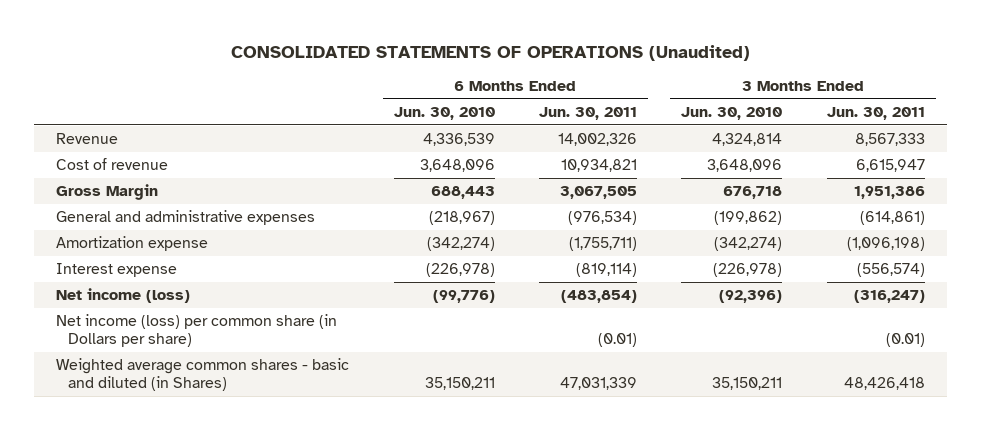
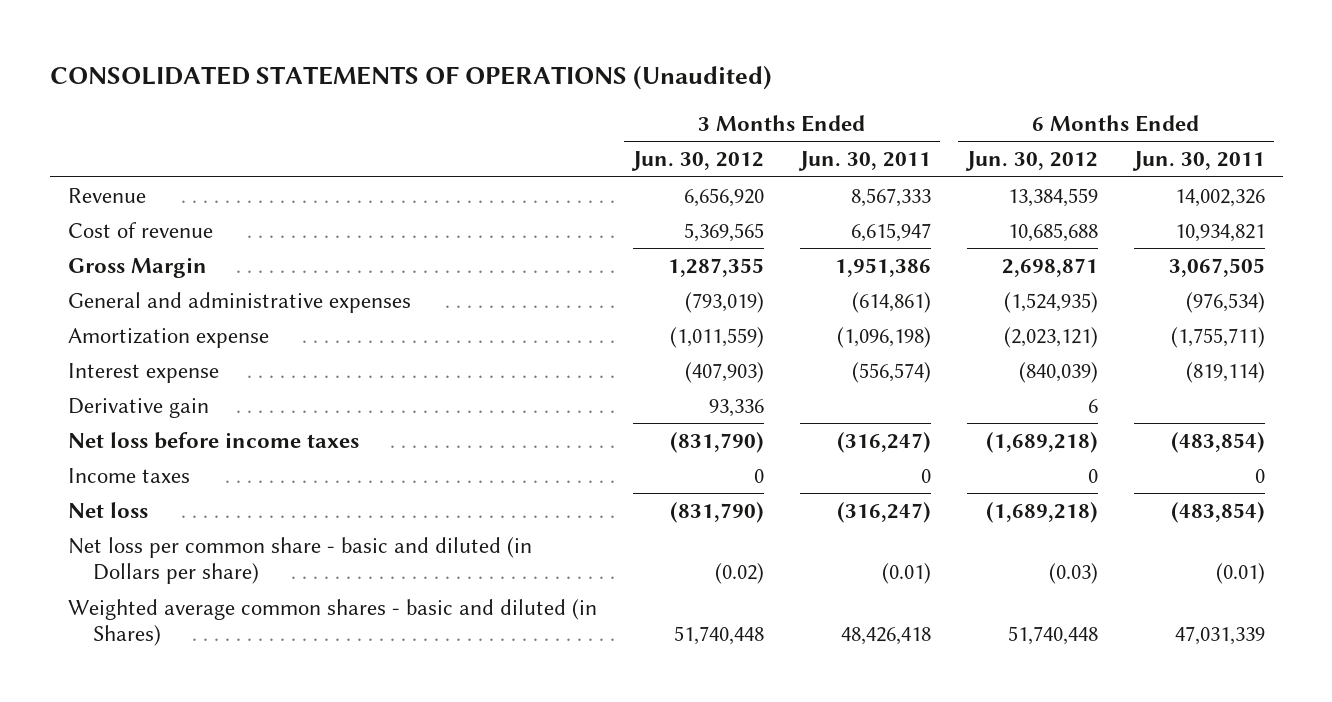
- | 6 Months Ended Jun. 30, 2010 | 6 Months Ended Jun. 30, 2011 | 3 Months Ended Jun. 30, 2010 | 3 Months Ended Jun. 30, 2011
+ | 3 Months Ended Jun. 30, 2012 | 3 Months Ended Jun. 30, 2011 | 6 Months Ended Jun. 30, 2012 | 6 Months Ended Jun. 30, 2011
- Net income (loss) | (99,776) | (483,854) | (92,396) | (316,247)
- Net income (loss) per common share (in Dollars per share) | | (0.01) | | (0.01)
+ Derivative gain | 93,336 | | 6 |
+ Net loss before income taxes | (831,790) | (316,247) | (1,689,218) | (483,854)
+ Income taxes | 0 | 0 | 0 | 0
+ Net loss | (831,790) | (316,247) | (1,689,218) | (483,854)
+ Net loss per common share - basic and diluted (in Dollars per share) | (0.02) | (0.01) | (0.03) | (0.01)

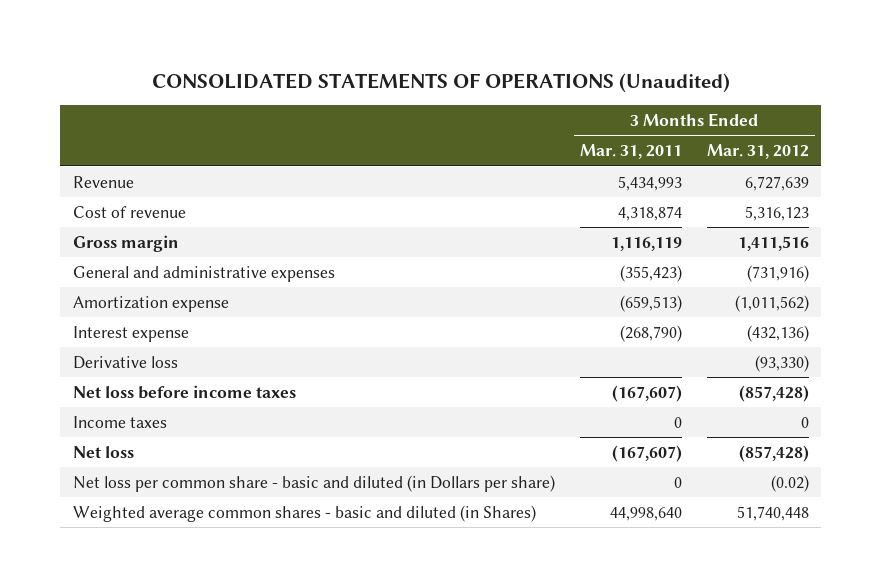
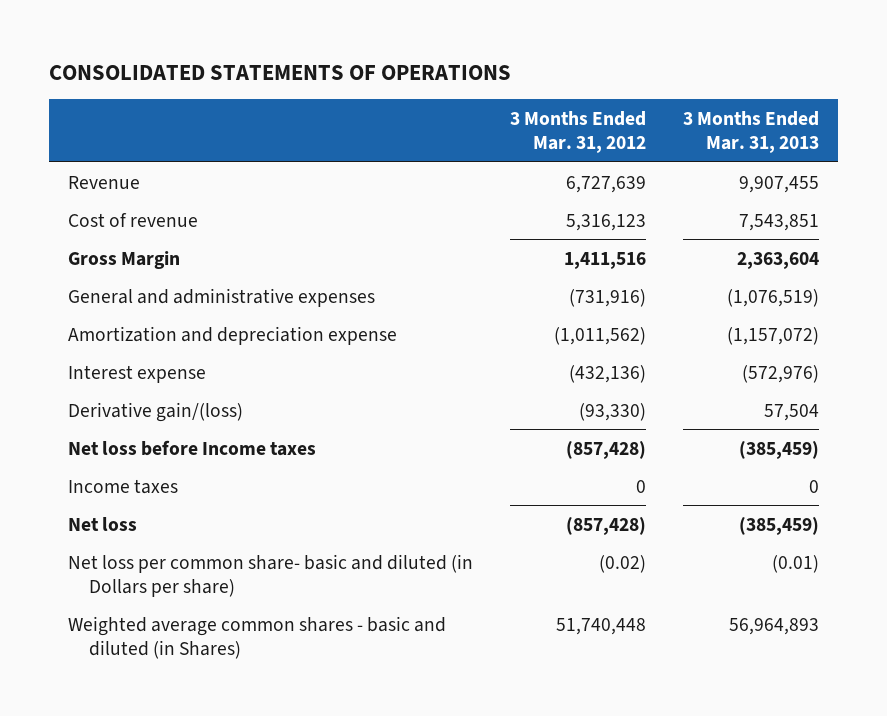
- CONSOLIDATED STATEMENTS OF OPERATIONS (Unaudited)
+ CONSOLIDATED STATEMENTS OF OPERATIONS
- | 3 Months Ended Mar. 31, 2011 | 3 Months Ended Mar. 31, 2012
+ | 3 Months Ended Mar. 31, 2012 | 3 Months Ended Mar. 31, 2013
- Gross margin | 1,116,119 | 1,411,516
+ Gross Margin | 1,411,516 | 2,363,604
- Amortization expense | (659,513) | (1,011,562)
+ Amortization and depreciation expense | (1,011,562) | (1,157,072)
- Derivative loss | | (93,330)
- Net loss before income taxes | (167,607) | (857,428)
+ Derivative gain/(loss) | (93,330) | 57,504
+ Net loss before Income taxes | (857,428) | (385,459)
- Net loss per common share - basic and diluted (in Dollars per share) | 0 | (0.02)
+ Net loss per common share- basic and diluted (in Dollars per share) | (0.02) | (0.01)

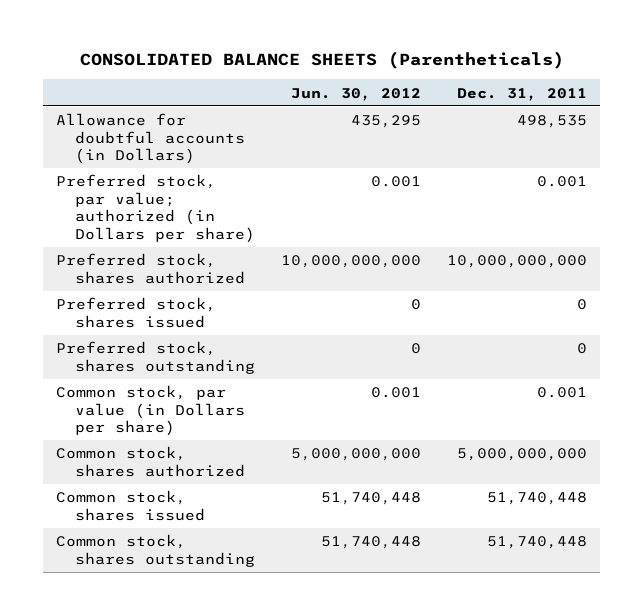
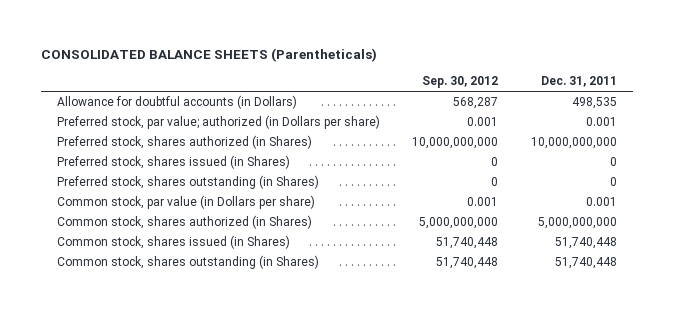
- | Jun. 30, 2012 | Dec. 31, 2011
+ | Sep. 30, 2012 | Dec. 31, 2011
- Preferred stock, shares authorized | 10,000,000,000 | 10,000,000,000
- Preferred stock, shares issued | 0 | 0
- Preferred stock, shares outstanding | 0 | 0
+ Preferred stock, shares authorized (in Shares) | 10,000,000,000 | 10,000,000,000
+ Preferred stock, shares issued (in Shares) | 0 | 0
+ Preferred stock, shares outstanding (in Shares) | 0 | 0
- Common stock, shares authorized | 5,000,000,000 | 5,000,000,000
- Common stock, shares issued | 51,740,448 | 51,740,448
- Common stock, shares outstanding | 51,740,448 | 51,740,448
+ Common stock, shares authorized (in Shares) | 5,000,000,000 | 5,000,000,000
+ Common stock, shares issued (in Shares) | 51,740,448 | 51,740,448
+ Common stock, shares outstanding (in Shares) | 51,740,448 | 51,740,448

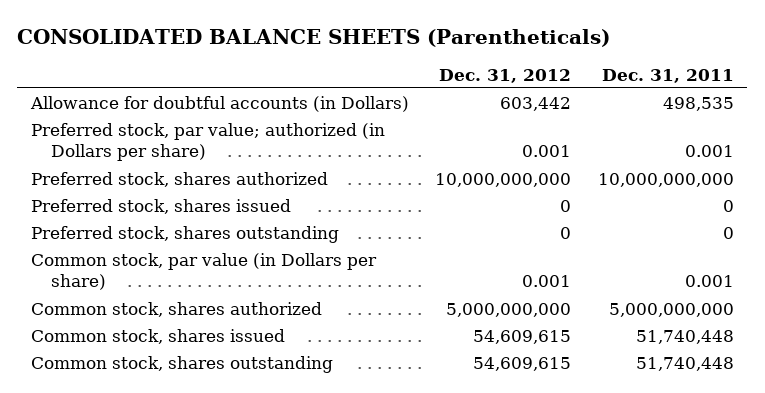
- | Sep. 30, 2012 | Dec. 31, 2011
+ | Dec. 31, 2012 | Dec. 31, 2011
- Preferred stock, shares authorized (in Shares) | 10,000,000,000 | 10,000,000,000
- Preferred stock, shares issued (in Shares) | 0 | 0
- Preferred stock, shares outstanding (in Shares) | 0 | 0
+ Preferred stock, shares authorized | 10,000,000,000 | 10,000,000,000
+ Preferred stock, shares issued | 0 | 0
+ Preferred stock, shares outstanding | 0 | 0
- Common stock, shares authorized (in Shares) | 5,000,000,000 | 5,000,000,000
- Common stock, shares issued (in Shares) | 51,740,448 | 51,740,448
- Common stock, shares outstanding (in Shares) | 51,740,448 | 51,740,448
+ Common stock, shares authorized | 5,000,000,000 | 5,000,000,000
+ Common stock, shares issued | 54,609,615 | 51,740,448
+ Common stock, shares outstanding | 54,609,615 | 51,740,448

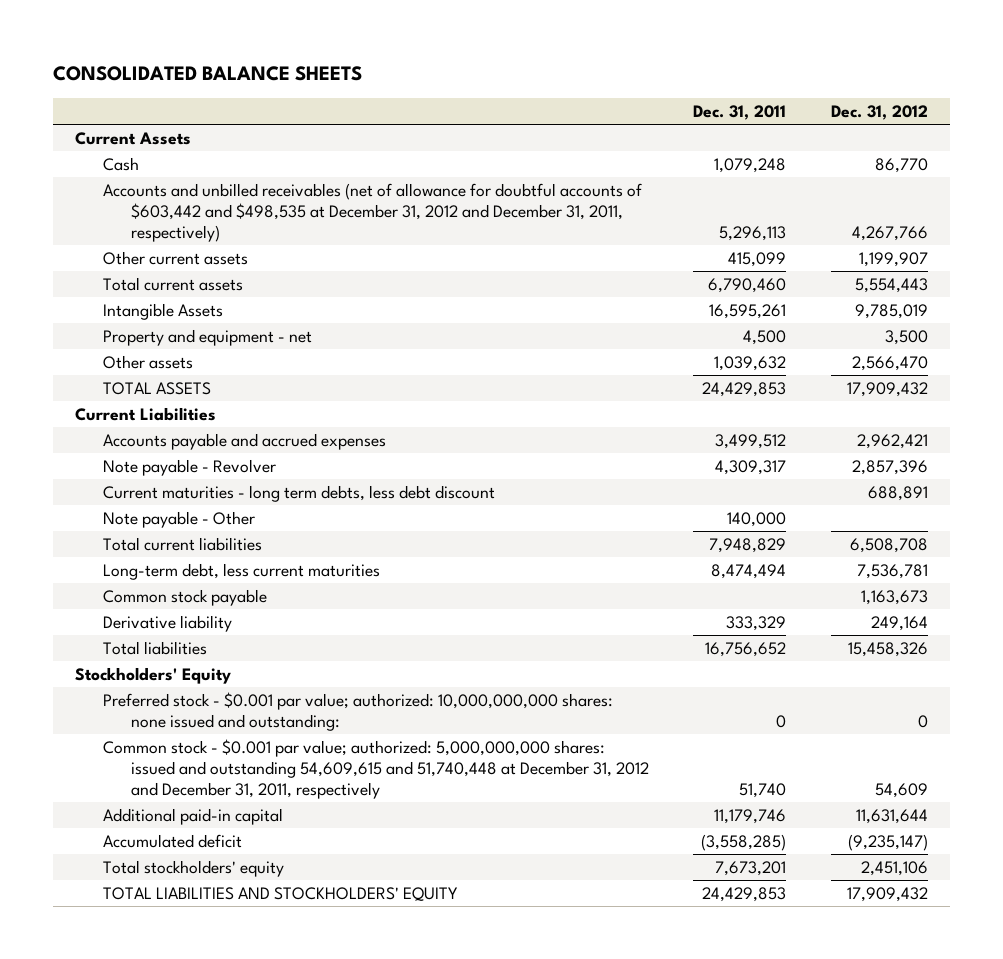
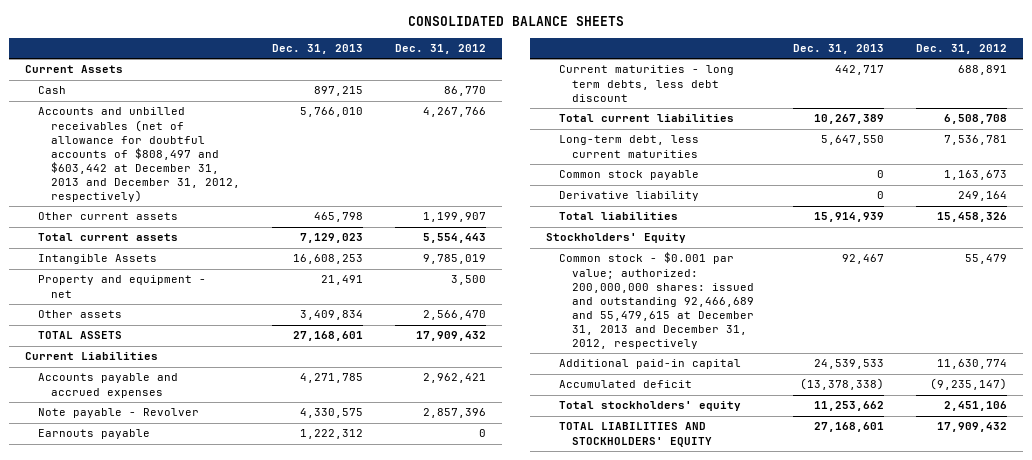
- | Dec. 31, 2011 | Dec. 31, 2012
+ | Dec. 31, 2013 | Dec. 31, 2012
- Accounts and unbilled receivables (net of allowance for doubtful accounts of $603,442 and $498,535 at December 31, 2012 and December 31, 2011, respectively) | 5,296,113 | 4,267,766
+ Accounts and unbilled receivables (net of allowance for doubtful accounts of $808,497 and $603,442 at December 31, 2013 and December 31, 2012, respectively) | 5,766,010 | 4,267,766
+ Earnouts payable | 1,222,312 | 0
- Note payable - Other | 140,000 |
- Preferred stock - $0.001 par value; authorized: 10,000,000,000 shares: none issued and outstanding: | 0 | 0
- Common stock - $0.001 par value; authorized: 5,000,000,000 shares: issued and outstanding 54,609,615 and 51,740,448 at December 31, 2012 and December 31, 2011, respectively | 51,740 | 54,609
- Additional paid-in capital | 11,179,746 | 11,631,644
+ Common stock - $0.001 par value; authorized: 200,000,000 shares: issued and outstanding 92,466,689 and 55,479,615 at December 31, 2013 and December 31, 2012, respectively | 92,467 | 55,479
+ Additional paid-in capital | 24,539,533 | 11,630,774

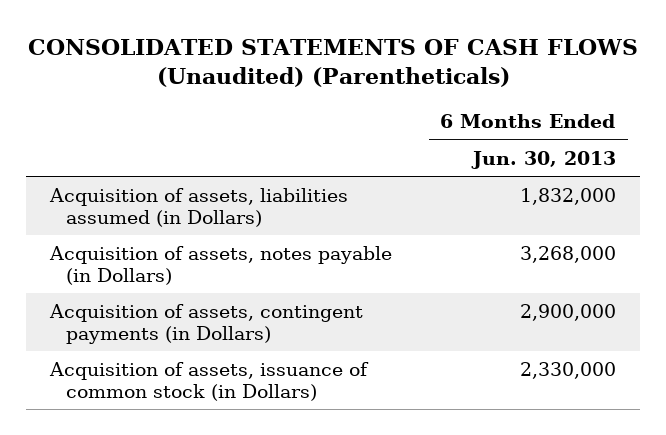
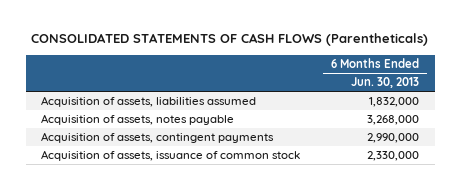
- CONSOLIDATED STATEMENTS OF CASH FLOWS (Unaudited) (Parentheticals)
+ CONSOLIDATED STATEMENTS OF CASH FLOWS (Parentheticals)
- Acquisition of assets, liabilities assumed (in Dollars) | 1,832,000
- Acquisition of assets, notes payable (in Dollars) | 3,268,000
- Acquisition of assets, contingent payments (in Dollars) | 2,900,000
- Acquisition of assets, issuance of common stock (in Dollars) | 2,330,000
+ Acquisition of assets, liabilities assumed | 1,832,000
+ Acquisition of assets, notes payable | 3,268,000
+ Acquisition of assets, contingent payments | 2,990,000
+ Acquisition of assets, issuance of common stock | 2,330,000

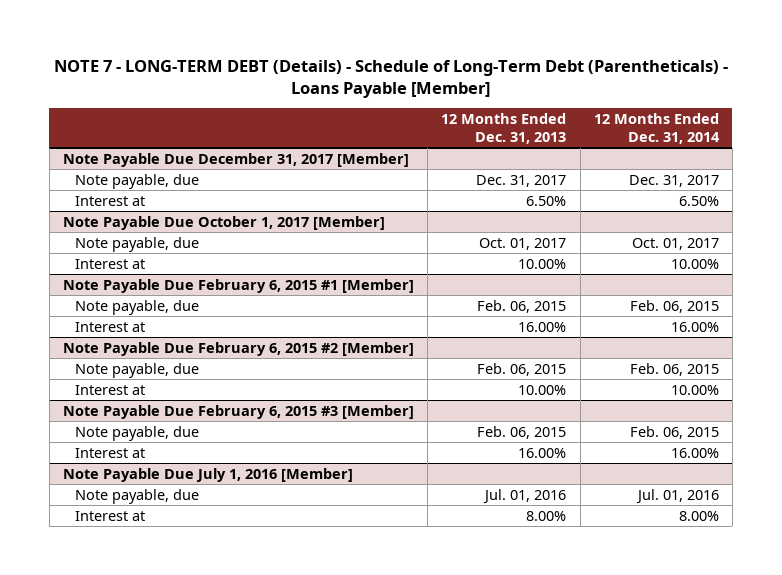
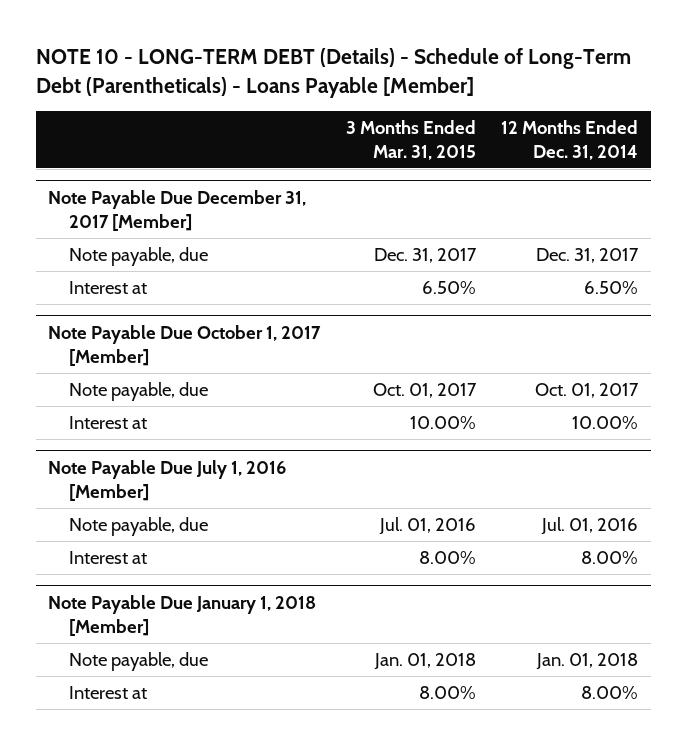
- NOTE 7 - LONG-TERM DEBT (Details) - Schedule of Long-Term Debt (Parentheticals) - Loans Payable [Member]
+ NOTE 10 - LONG-TERM DEBT (Details) - Schedule of Long-Term Debt (Parentheticals) - Loans Payable [Member]
- | 12 Months Ended Dec. 31, 2013 | 12 Months Ended Dec. 31, 2014
+ | 3 Months Ended Mar. 31, 2015 | 12 Months Ended Dec. 31, 2014
- Note Payable Due February 6, 2015 #1 [Member]
- Note payable, due | Feb. 06, 2015 | Feb. 06, 2015
- Interest at | 16.00% | 16.00%
- Note Payable Due February 6, 2015 #2 [Member]
- Note payable, due | Feb. 06, 2015 | Feb. 06, 2015
- Interest at | 10.00% | 10.00%
- Note Payable Due February 6, 2015 #3 [Member]
- Note payable, due | Feb. 06, 2015 | Feb. 06, 2015
- Interest at | 16.00% | 16.00%
+ Note Payable Due January 1, 2018 [Member]
+ Note payable, due | Jan. 01, 2018 | Jan. 01, 2018
+ Interest at | 8.00% | 8.00%

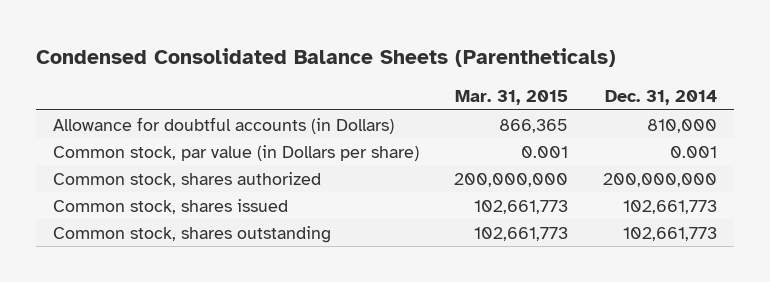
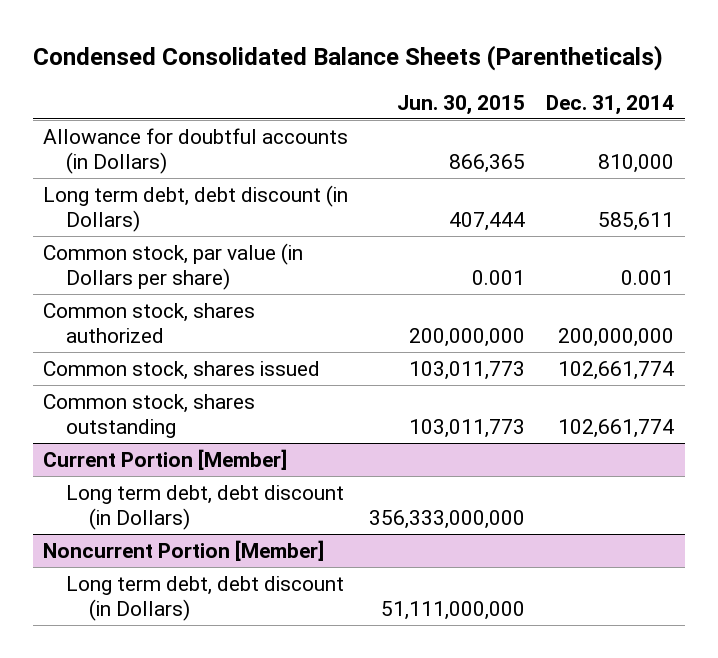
- | Mar. 31, 2015 | Dec. 31, 2014
+ | Jun. 30, 2015 | Dec. 31, 2014
+ Long term debt, debt discount (in Dollars) | 407,444 | 585,611
- Common stock, shares issued | 102,661,773 | 102,661,773
- Common stock, shares outstanding | 102,661,773 | 102,661,773
+ Common stock, shares issued | 103,011,773 | 102,661,774
+ Common stock, shares outstanding | 103,011,773 | 102,661,774
+ Current Portion [Member]
+ Long term debt, debt discount (in Dollars) | 356,333,000,000 |
+ Noncurrent Portion [Member]
+ Long term debt, debt discount (in Dollars) | 51,111,000,000 |

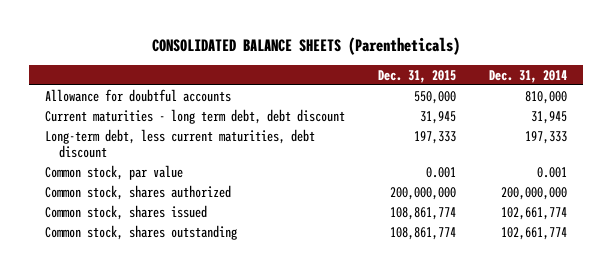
- Condensed Consolidated Balance Sheets (Parentheticals)
+ CONSOLIDATED BALANCE SHEETS (Parentheticals)
- | Jun. 30, 2015 | Dec. 31, 2014
+ | Dec. 31, 2015 | Dec. 31, 2014
- Allowance for doubtful accounts (in Dollars) | 866,365 | 810,000
- Long term debt, debt discount (in Dollars) | 407,444 | 585,611
- Common stock, par value (in Dollars per share) | 0.001 | 0.001
+ Allowance for doubtful accounts | 550,000 | 810,000
+ Current maturities - long term debt, debt discount | 31,945 | 31,945
+ Long-term debt, less current maturities, debt discount | 197,333 | 197,333
+ Common stock, par value | 0.001 | 0.001
- Current Portion [Member]
- Long term debt, debt discount (in Dollars) | 356,333,000,000 |
- Noncurrent Portion [Member]
- Long term debt, debt discount (in Dollars) | 51,111,000,000 |

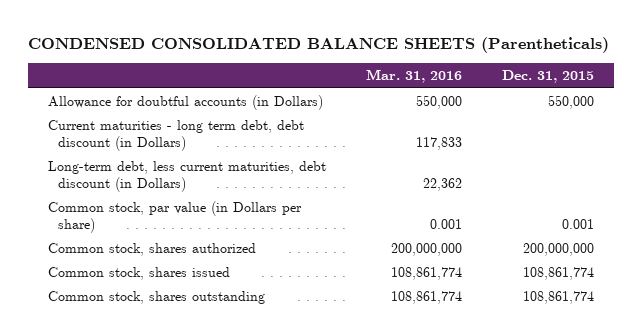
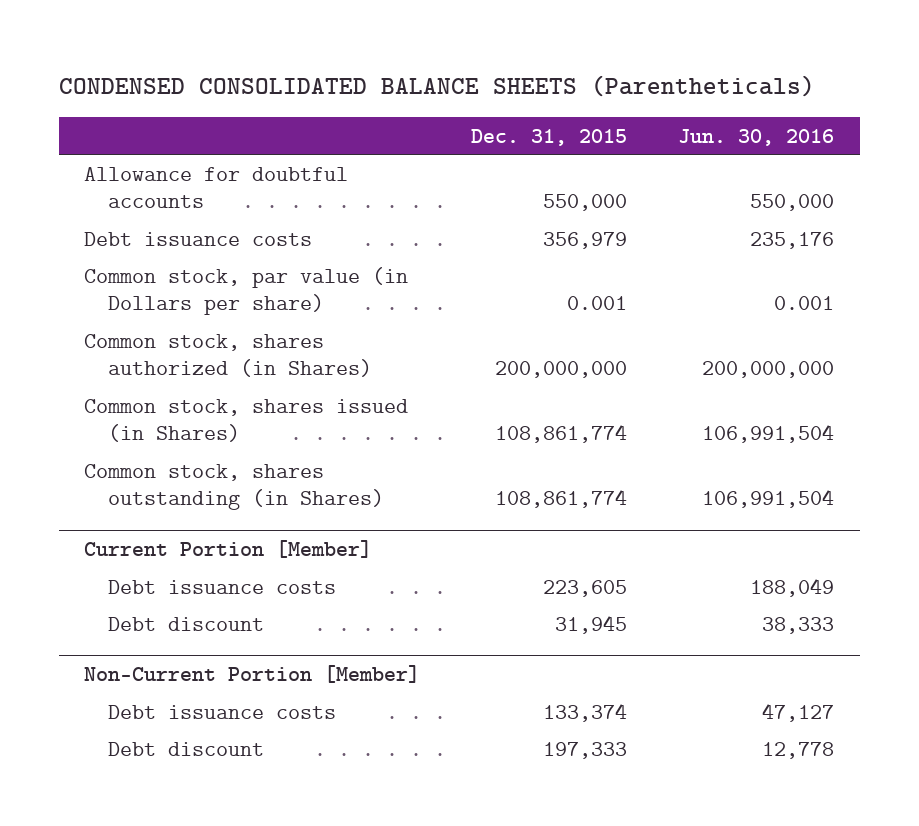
- | Mar. 31, 2016 | Dec. 31, 2015
+ | Dec. 31, 2015 | Jun. 30, 2016
- Allowance for doubtful accounts (in Dollars) | 550,000 | 550,000
- Current maturities - long term debt, debt discount (in Dollars) | 117,833 |
- Long-term debt, less current maturities, debt discount (in Dollars) | 22,362 |
+ Allowance for doubtful accounts | 550,000 | 550,000
+ Debt issuance costs | 356,979 | 235,176
- Common stock, shares authorized | 200,000,000 | 200,000,000
- Common stock, shares issued | 108,861,774 | 108,861,774
- Common stock, shares outstanding | 108,861,774 | 108,861,774
+ Common stock, shares authorized (in Shares) | 200,000,000 | 200,000,000
+ Common stock, shares issued (in Shares) | 108,861,774 | 106,991,504
+ Common stock, shares outstanding (in Shares) | 108,861,774 | 106,991,504
+ Current Portion [Member]
+ Debt issuance costs | 223,605 | 188,049
+ Debt discount | 31,945 | 38,333
+ Non-Current Portion [Member]
+ Debt issuance costs | 133,374 | 47,127
+ Debt discount | 197,333 | 12,778

